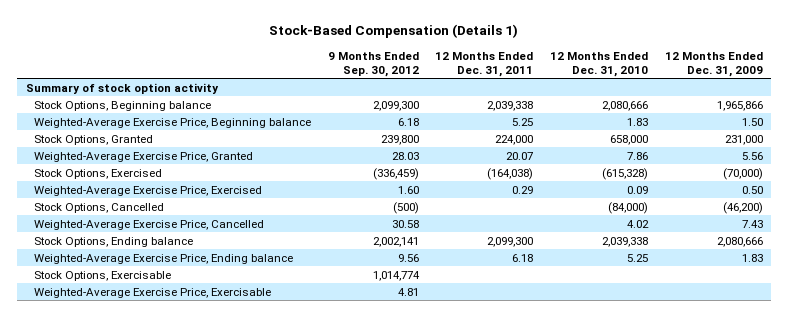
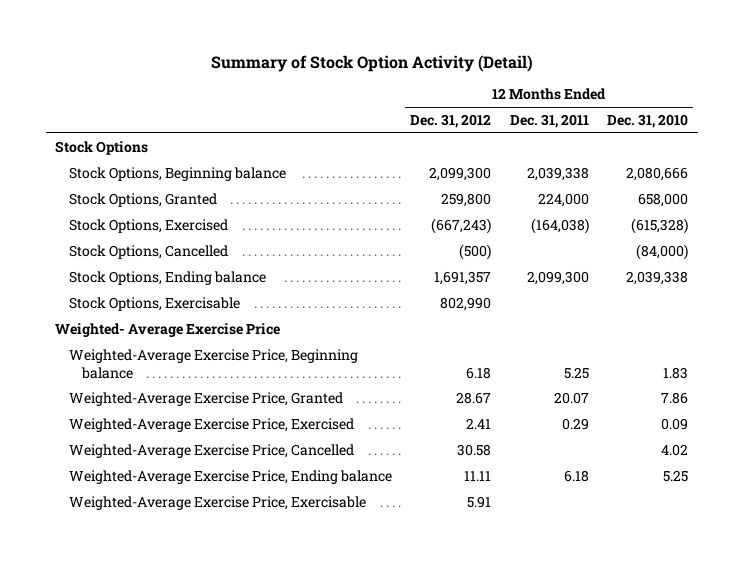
- Stock-Based Compensation (Details 1)
+ Summary of Stock Option Activity (Detail)
- | 9 Months Ended Sep. 30, 2012 | 12 Months Ended Dec. 31, 2011 | 12 Months Ended Dec. 31, 2010 | 12 Months Ended Dec. 31, 2009
+ | 12 Months Ended Dec. 31, 2012 | 12 Months Ended Dec. 31, 2011 | 12 Months Ended Dec. 31, 2010
- Summary of stock option activity
+ Stock Options
+ Weighted- Average Exercise Price
moved down: Weighted-Average Exercise Price, Beginning balance | 6.18 | 5.25 | 1.83
moved down: Weighted-Average Exercise Price, Granted | 28.67 | 20.07 | 7.86
moved down: Weighted-Average Exercise Price, Exercised | 2.41 | 0.29 | 0.09
moved down: Weighted-Average Exercise Price, Cancelled | 30.58 | | 4.02
moved down: Weighted-Average Exercise Price, Ending balance | 11.11 | 6.18 | 5.25

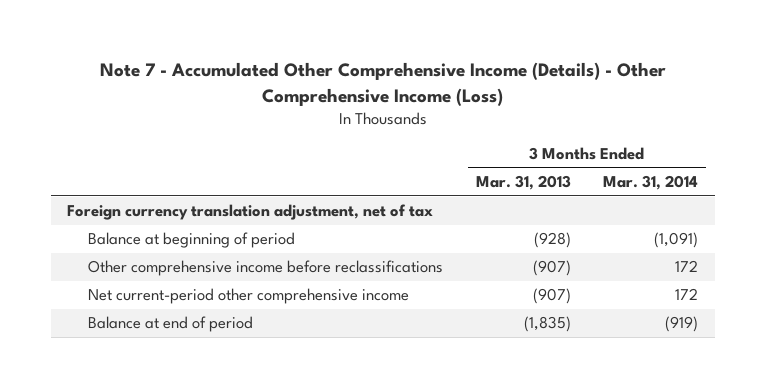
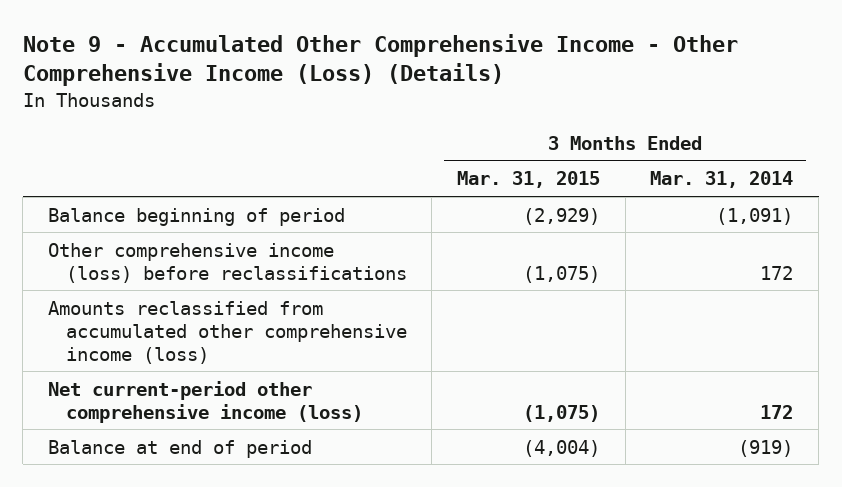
- Note 7 - Accumulated Other Comprehensive Income (Details) - Other Comprehensive Income (Loss)
+ Note 9 - Accumulated Other Comprehensive Income - Other Comprehensive Income (Loss) (Details)
- | 3 Months Ended Mar. 31, 2013 | 3 Months Ended Mar. 31, 2014
+ | 3 Months Ended Mar. 31, 2015 | 3 Months Ended Mar. 31, 2014
- Foreign currency translation adjustment, net of tax
- Balance at beginning of period | (928) | (1,091)
- Other comprehensive income before reclassifications | (907) | 172
- Net current-period other comprehensive income | (907) | 172
+ Balance beginning of period | (2,929) | (1,091)
+ Other comprehensive income (loss) before reclassifications | (1,075) | 172
+ Amounts reclassified from accumulated other comprehensive income (loss)
+ Net current-period other comprehensive income (loss) | (1,075) | 172

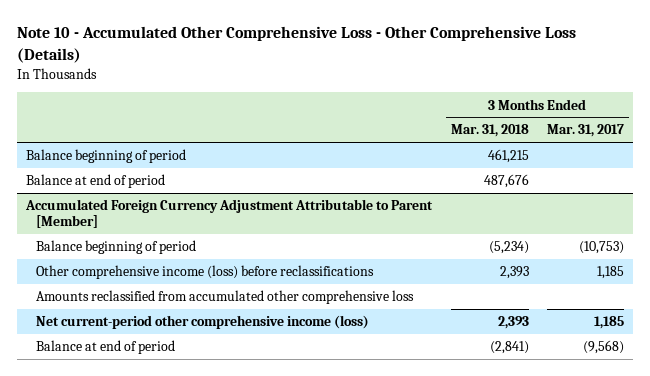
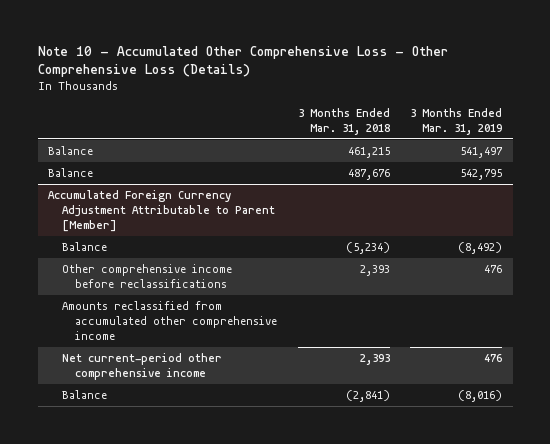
- | 3 Months Ended Mar. 31, 2018 | 3 Months Ended Mar. 31, 2017
+ | 3 Months Ended Mar. 31, 2018 | 3 Months Ended Mar. 31, 2019
- Balance beginning of period | 461,215 |
- Balance at end of period | 487,676 |
+ Balance | 461,215 | 541,497
+ Balance | 487,676 | 542,795
@ Accumulated Foreign Currency Adjustment Attributable to Parent [Member]
- Balance beginning of period | (5,234) | (10,753)
- Other comprehensive income (loss) before reclassifications | 2,393 | 1,185
- Amounts reclassified from accumulated other comprehensive loss
- Net current-period other comprehensive income (loss) | 2,393 | 1,185
- Balance at end of period | (2,841) | (9,568)
+ Balance | (5,234) | (8,492)
+ Other comprehensive income before reclassifications | 2,393 | 476
+ Amounts reclassified from accumulated other comprehensive income
+ Net current-period other comprehensive income | 2,393 | 476
+ Balance | (2,841) | (8,016)

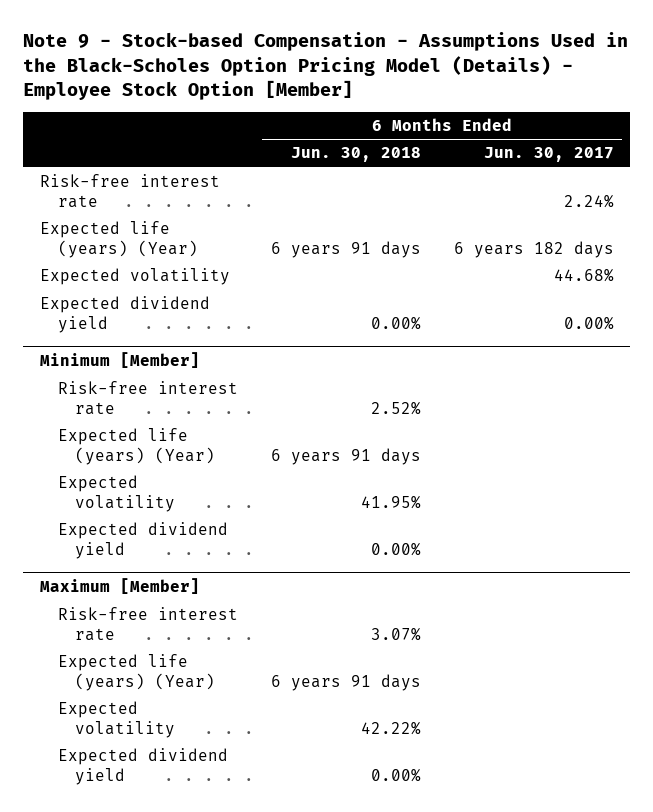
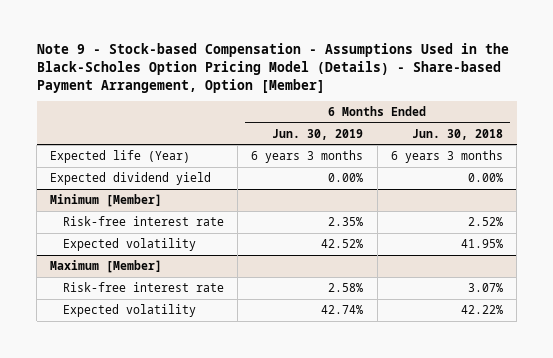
- Note 9 - Stock-based Compensation - Assumptions Used in the Black-Scholes Option Pricing Model (Details) - Employee Stock Option [Member]
+ Note 9 - Stock-based Compensation - Assumptions Used in the Black-Scholes Option Pricing Model (Details) - Share-based Payment Arrangement, Option [Member]
- | 6 Months Ended Jun. 30, 2018 | 6 Months Ended Jun. 30, 2017
+ | 6 Months Ended Jun. 30, 2019 | 6 Months Ended Jun. 30, 2018
- Risk-free interest rate | | 2.24%
- Expected life (years) (Year) | 6 years 91 days | 6 years 182 days
- Expected volatility | | 44.68%
+ Expected life (Year) | 6 years 3 months | 6 years 3 months
@ Minimum [Member]
- Expected life (years) (Year) | 6 years 91 days |
- Expected dividend yield | 0.00% |
@ Maximum [Member]
- Expected life (years) (Year) | 6 years 91 days |
- Expected dividend yield | 0.00% |

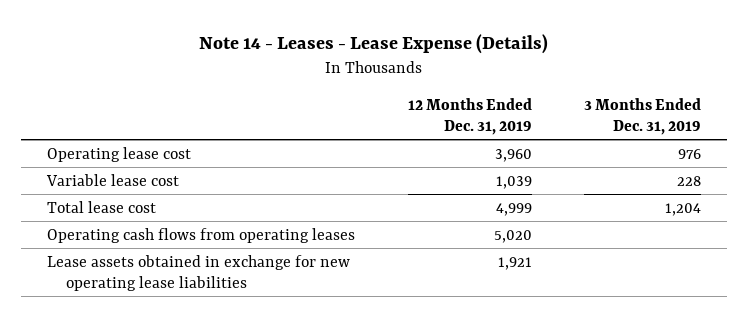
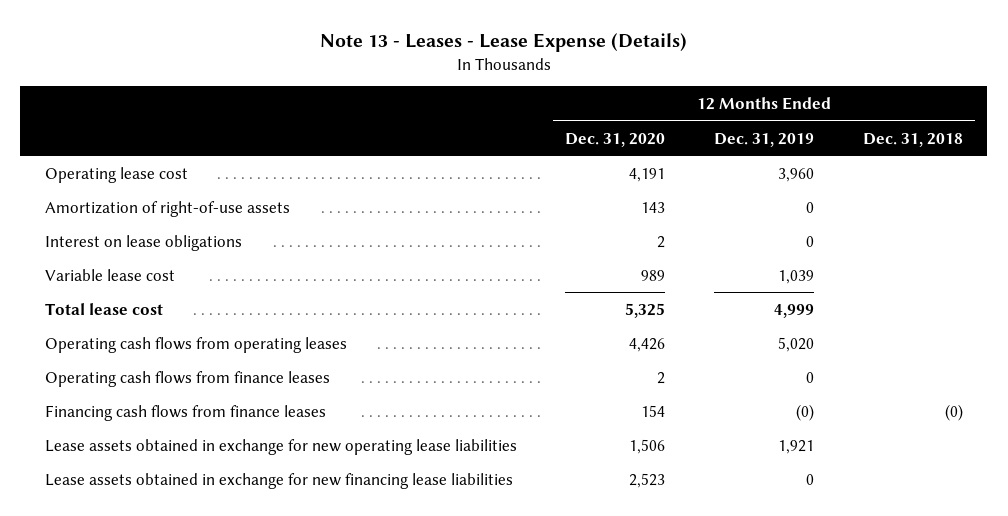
- Note 14 - Leases - Lease Expense (Details)
+ Note 13 - Leases - Lease Expense (Details)
- | 12 Months Ended Dec. 31, 2019 | 3 Months Ended Dec. 31, 2019
+ | 12 Months Ended Dec. 31, 2020 | 12 Months Ended Dec. 31, 2019 | 12 Months Ended Dec. 31, 2018
+ Amortization of right-of-use assets | 143 | 0 |
+ Interest on lease obligations | 2 | 0 |
+ Operating cash flows from finance leases | 2 | 0 |
+ Financing cash flows from finance leases | 154 | (0) | (0)
+ Lease assets obtained in exchange for new financing lease liabilities | 2,523 | 0 |

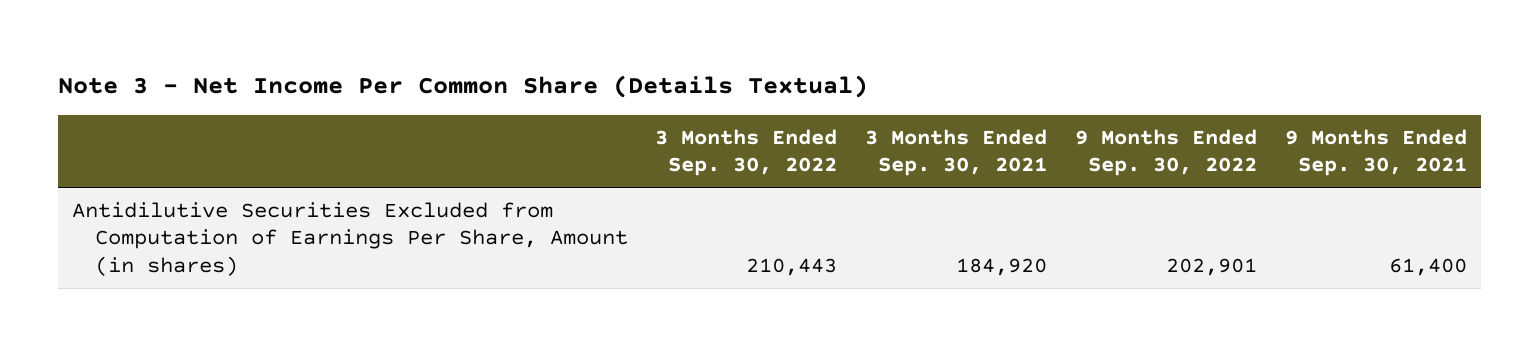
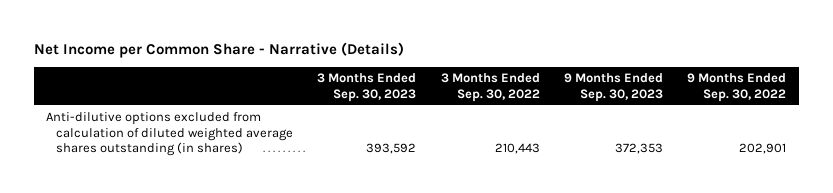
- Note 3 - Net Income Per Common Share (Details Textual)
+ Net Income per Common Share - Narrative (Details)
- | 3 Months Ended Sep. 30, 2022 | 3 Months Ended Sep. 30, 2021 | 9 Months Ended Sep. 30, 2022 | 9 Months Ended Sep. 30, 2021
+ | 3 Months Ended Sep. 30, 2023 | 3 Months Ended Sep. 30, 2022 | 9 Months Ended Sep. 30, 2023 | 9 Months Ended Sep. 30, 2022
- Antidilutive Securities Excluded from Computation of Earnings Per Share, Amount (in shares) | 210,443 | 184,920 | 202,901 | 61,400
+ Anti-dilutive options excluded from calculation of diluted weighted average shares outstanding (in shares) | 393,592 | 210,443 | 372,353 | 202,901

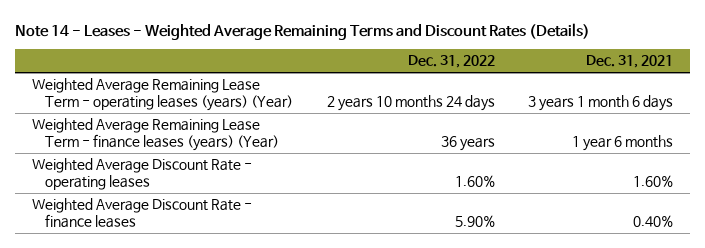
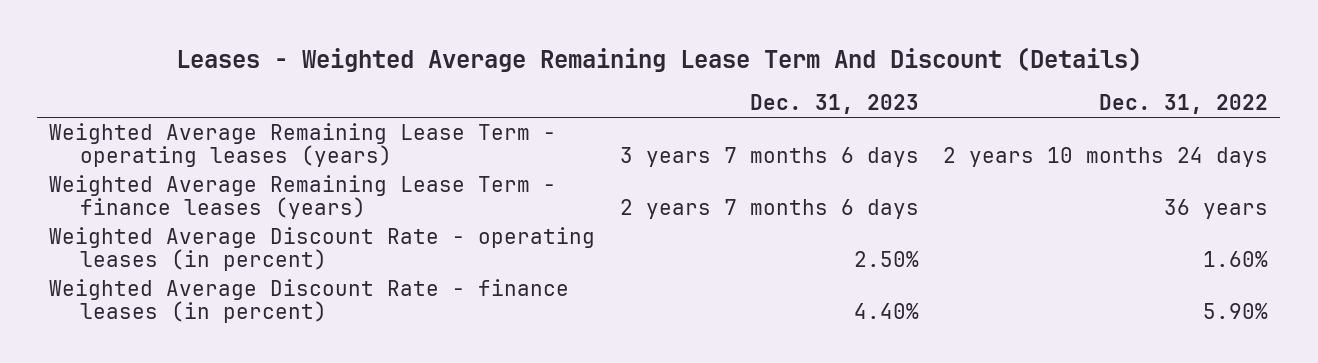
- Note 14 - Leases - Weighted Average Remaining Terms and Discount Rates (Details)
+ Leases - Weighted Average Remaining Lease Term And Discount (Details)
- | Dec. 31, 2022 | Dec. 31, 2021
+ | Dec. 31, 2023 | Dec. 31, 2022
- Weighted Average Remaining Lease Term - operating leases (years) (Year) | 2 years 10 months 24 days | 3 years 1 month 6 days
- Weighted Average Remaining Lease Term - finance leases (years) (Year) | 36 years | 1 year 6 months
- Weighted Average Discount Rate - operating leases | 1.60% | 1.60%
- Weighted Average Discount Rate - finance leases | 5.90% | 0.40%
+ Weighted Average Remaining Lease Term - operating leases (years) | 3 years 7 months 6 days | 2 years 10 months 24 days
+ Weighted Average Remaining Lease Term - finance leases (years) | 2 years 7 months 6 days | 36 years
+ Weighted Average Discount Rate - operating leases (in percent) | 2.50% | 1.60%
+ Weighted Average Discount Rate - finance leases (in percent) | 4.40% | 5.90%

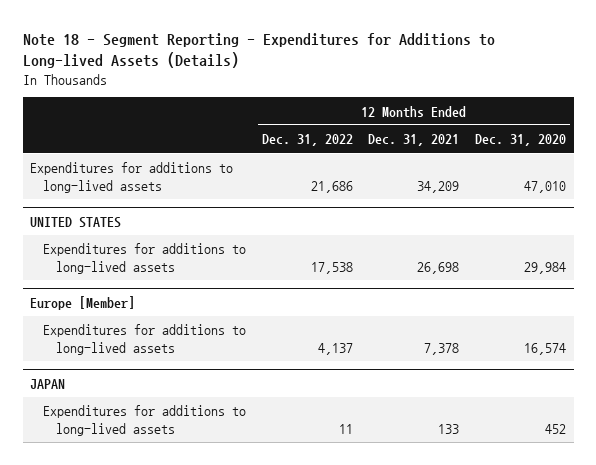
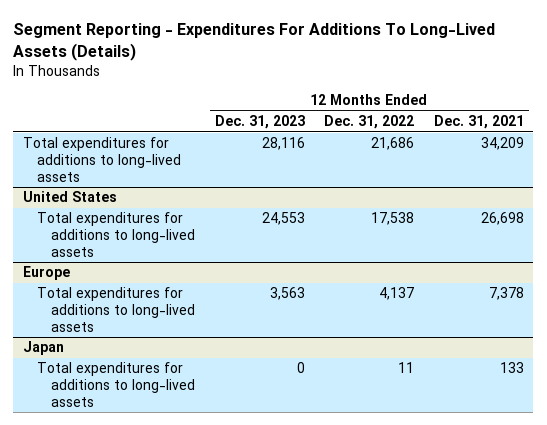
- Note 18 - Segment Reporting - Expenditures for Additions to Long-lived Assets (Details)
+ Segment Reporting - Expenditures For Additions To Long-Lived Assets (Details)
- | 12 Months Ended Dec. 31, 2022 | 12 Months Ended Dec. 31, 2021 | 12 Months Ended Dec. 31, 2020
+ | 12 Months Ended Dec. 31, 2023 | 12 Months Ended Dec. 31, 2022 | 12 Months Ended Dec. 31, 2021
- Expenditures for additions to long-lived assets | 21,686 | 34,209 | 47,010
- UNITED STATES
- Expenditures for additions to long-lived assets | 17,538 | 26,698 | 29,984
- Europe [Member]
- Expenditures for additions to long-lived assets | 4,137 | 7,378 | 16,574
- JAPAN
- Expenditures for additions to long-lived assets | 11 | 133 | 452
+ Total expenditures for additions to long-lived assets | 28,116 | 21,686 | 34,209
+ United States
+ Total expenditures for additions to long-lived assets | 24,553 | 17,538 | 26,698
+ Europe
+ Total expenditures for additions to long-lived assets | 3,563 | 4,137 | 7,378
+ Japan
+ Total expenditures for additions to long-lived assets | 0 | 11 | 133

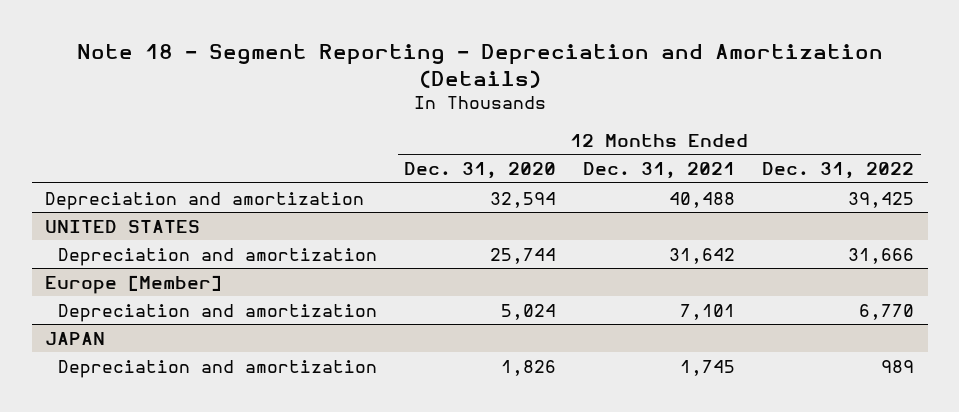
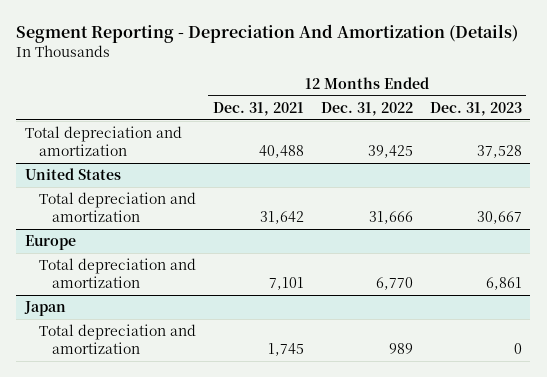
- Note 18 - Segment Reporting - Depreciation and Amortization (Details)
+ Segment Reporting - Depreciation And Amortization (Details)
- | 12 Months Ended Dec. 31, 2020 | 12 Months Ended Dec. 31, 2021 | 12 Months Ended Dec. 31, 2022
+ | 12 Months Ended Dec. 31, 2021 | 12 Months Ended Dec. 31, 2022 | 12 Months Ended Dec. 31, 2023
- Depreciation and amortization | 32,594 | 40,488 | 39,425
- UNITED STATES
- Depreciation and amortization | 25,744 | 31,642 | 31,666
- Europe [Member]
- Depreciation and amortization | 5,024 | 7,101 | 6,770
- JAPAN
- Depreciation and amortization | 1,826 | 1,745 | 989
+ Total depreciation and amortization | 40,488 | 39,425 | 37,528
+ United States
+ Total depreciation and amortization | 31,642 | 31,666 | 30,667
+ Europe
+ Total depreciation and amortization | 7,101 | 6,770 | 6,861
+ Japan
+ Total depreciation and amortization | 1,745 | 989 | 0

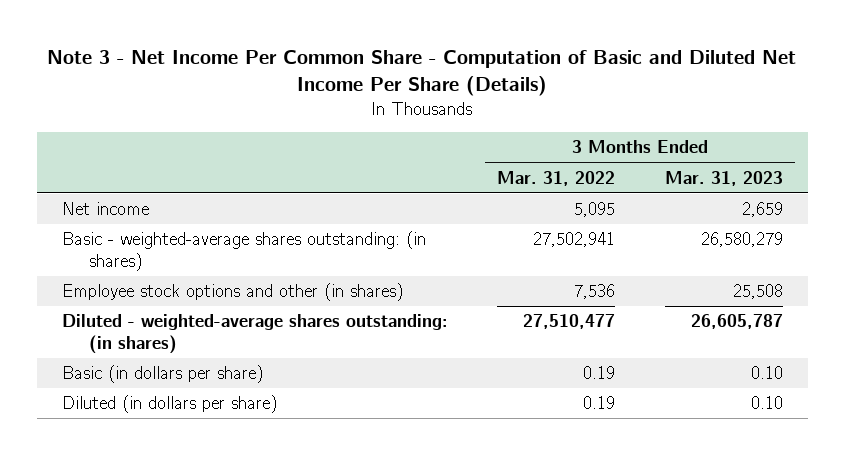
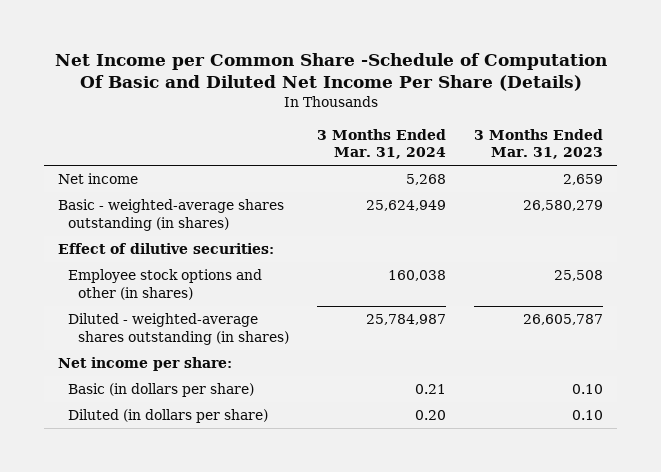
- Note 3 - Net Income Per Common Share - Computation of Basic and Diluted Net Income Per Share (Details)
+ Net Income per Common Share -Schedule of Computation Of Basic and Diluted Net Income Per Share (Details)
- | 3 Months Ended Mar. 31, 2022 | 3 Months Ended Mar. 31, 2023
+ | 3 Months Ended Mar. 31, 2024 | 3 Months Ended Mar. 31, 2023
- Basic - weighted-average shares outstanding: (in shares) | 27,502,941 | 26,580,279
+ Basic - weighted-average shares outstanding (in shares) | 25,624,949 | 26,580,279
+ Effect of dilutive securities:
- Diluted - weighted-average shares outstanding: (in shares) | 27,510,477 | 26,605,787
+ Diluted - weighted-average shares outstanding (in shares) | 25,784,987 | 26,605,787
+ Net income per share:

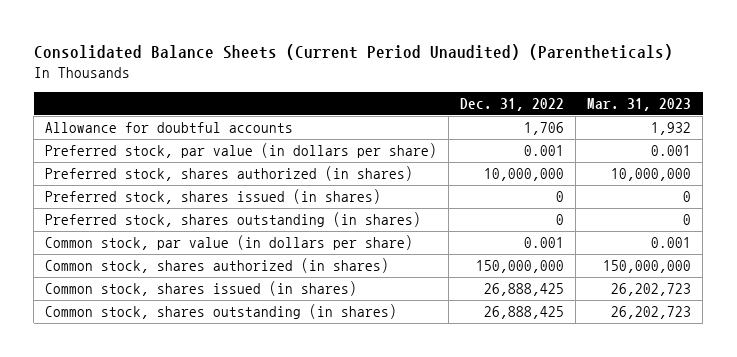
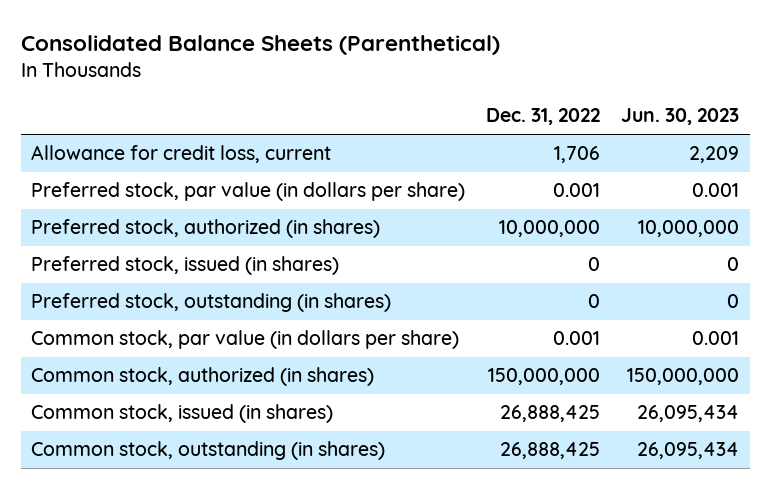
- Consolidated Balance Sheets (Current Period Unaudited) (Parentheticals)
+ Consolidated Balance Sheets (Parenthetical)
- | Dec. 31, 2022 | Mar. 31, 2023
+ | Dec. 31, 2022 | Jun. 30, 2023
- Allowance for doubtful accounts | 1,706 | 1,932
+ Allowance for credit loss, current | 1,706 | 2,209
- Preferred stock, shares authorized (in shares) | 10,000,000 | 10,000,000
- Preferred stock, shares issued (in shares) | 0 | 0
- Preferred stock, shares outstanding (in shares) | 0 | 0
+ Preferred stock, authorized (in shares) | 10,000,000 | 10,000,000
+ Preferred stock, issued (in shares) | 0 | 0
+ Preferred stock, outstanding (in shares) | 0 | 0
- Common stock, shares authorized (in shares) | 150,000,000 | 150,000,000
- Common stock, shares issued (in shares) | 26,888,425 | 26,202,723
- Common stock, shares outstanding (in shares) | 26,888,425 | 26,202,723
+ Common stock, authorized (in shares) | 150,000,000 | 150,000,000
+ Common stock, issued (in shares) | 26,888,425 | 26,095,434
+ Common stock, outstanding (in shares) | 26,888,425 | 26,095,434

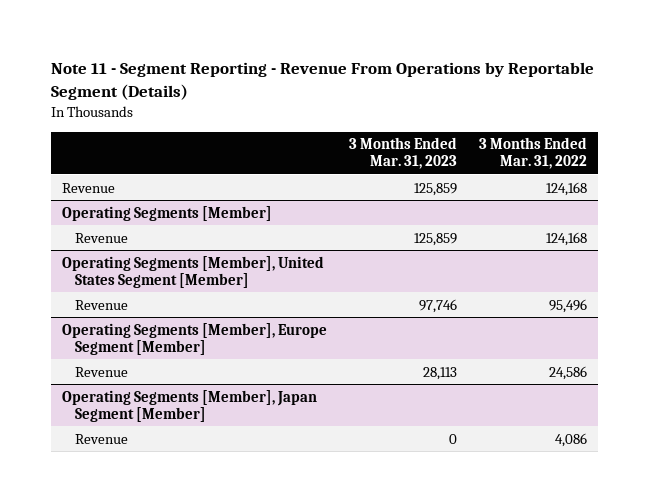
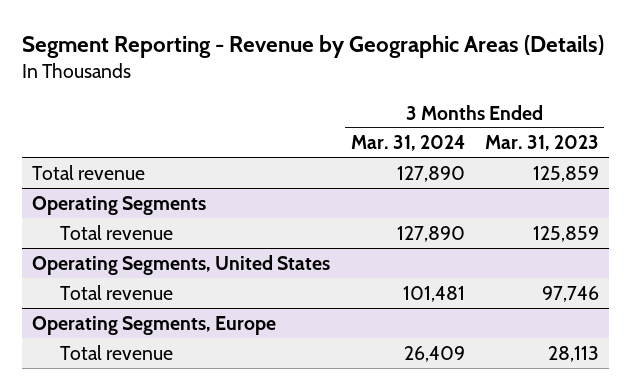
- Note 11 - Segment Reporting - Revenue From Operations by Reportable Segment (Details)
+ Segment Reporting - Revenue by Geographic Areas (Details)
- | 3 Months Ended Mar. 31, 2023 | 3 Months Ended Mar. 31, 2022
+ | 3 Months Ended Mar. 31, 2024 | 3 Months Ended Mar. 31, 2023
- Revenue | 125,859 | 124,168
- Operating Segments [Member]
- Revenue | 125,859 | 124,168
- Operating Segments [Member], United States Segment [Member]
- Revenue | 97,746 | 95,496
- Operating Segments [Member], Europe Segment [Member]
- Revenue | 28,113 | 24,586
- Operating Segments [Member], Japan Segment [Member]
- Revenue | 0 | 4,086
+ Total revenue | 127,890 | 125,859
+ Operating Segments
+ Total revenue | 127,890 | 125,859
+ Operating Segments, United States
+ Total revenue | 101,481 | 97,746
+ Operating Segments, Europe
+ Total revenue | 26,409 | 28,113

